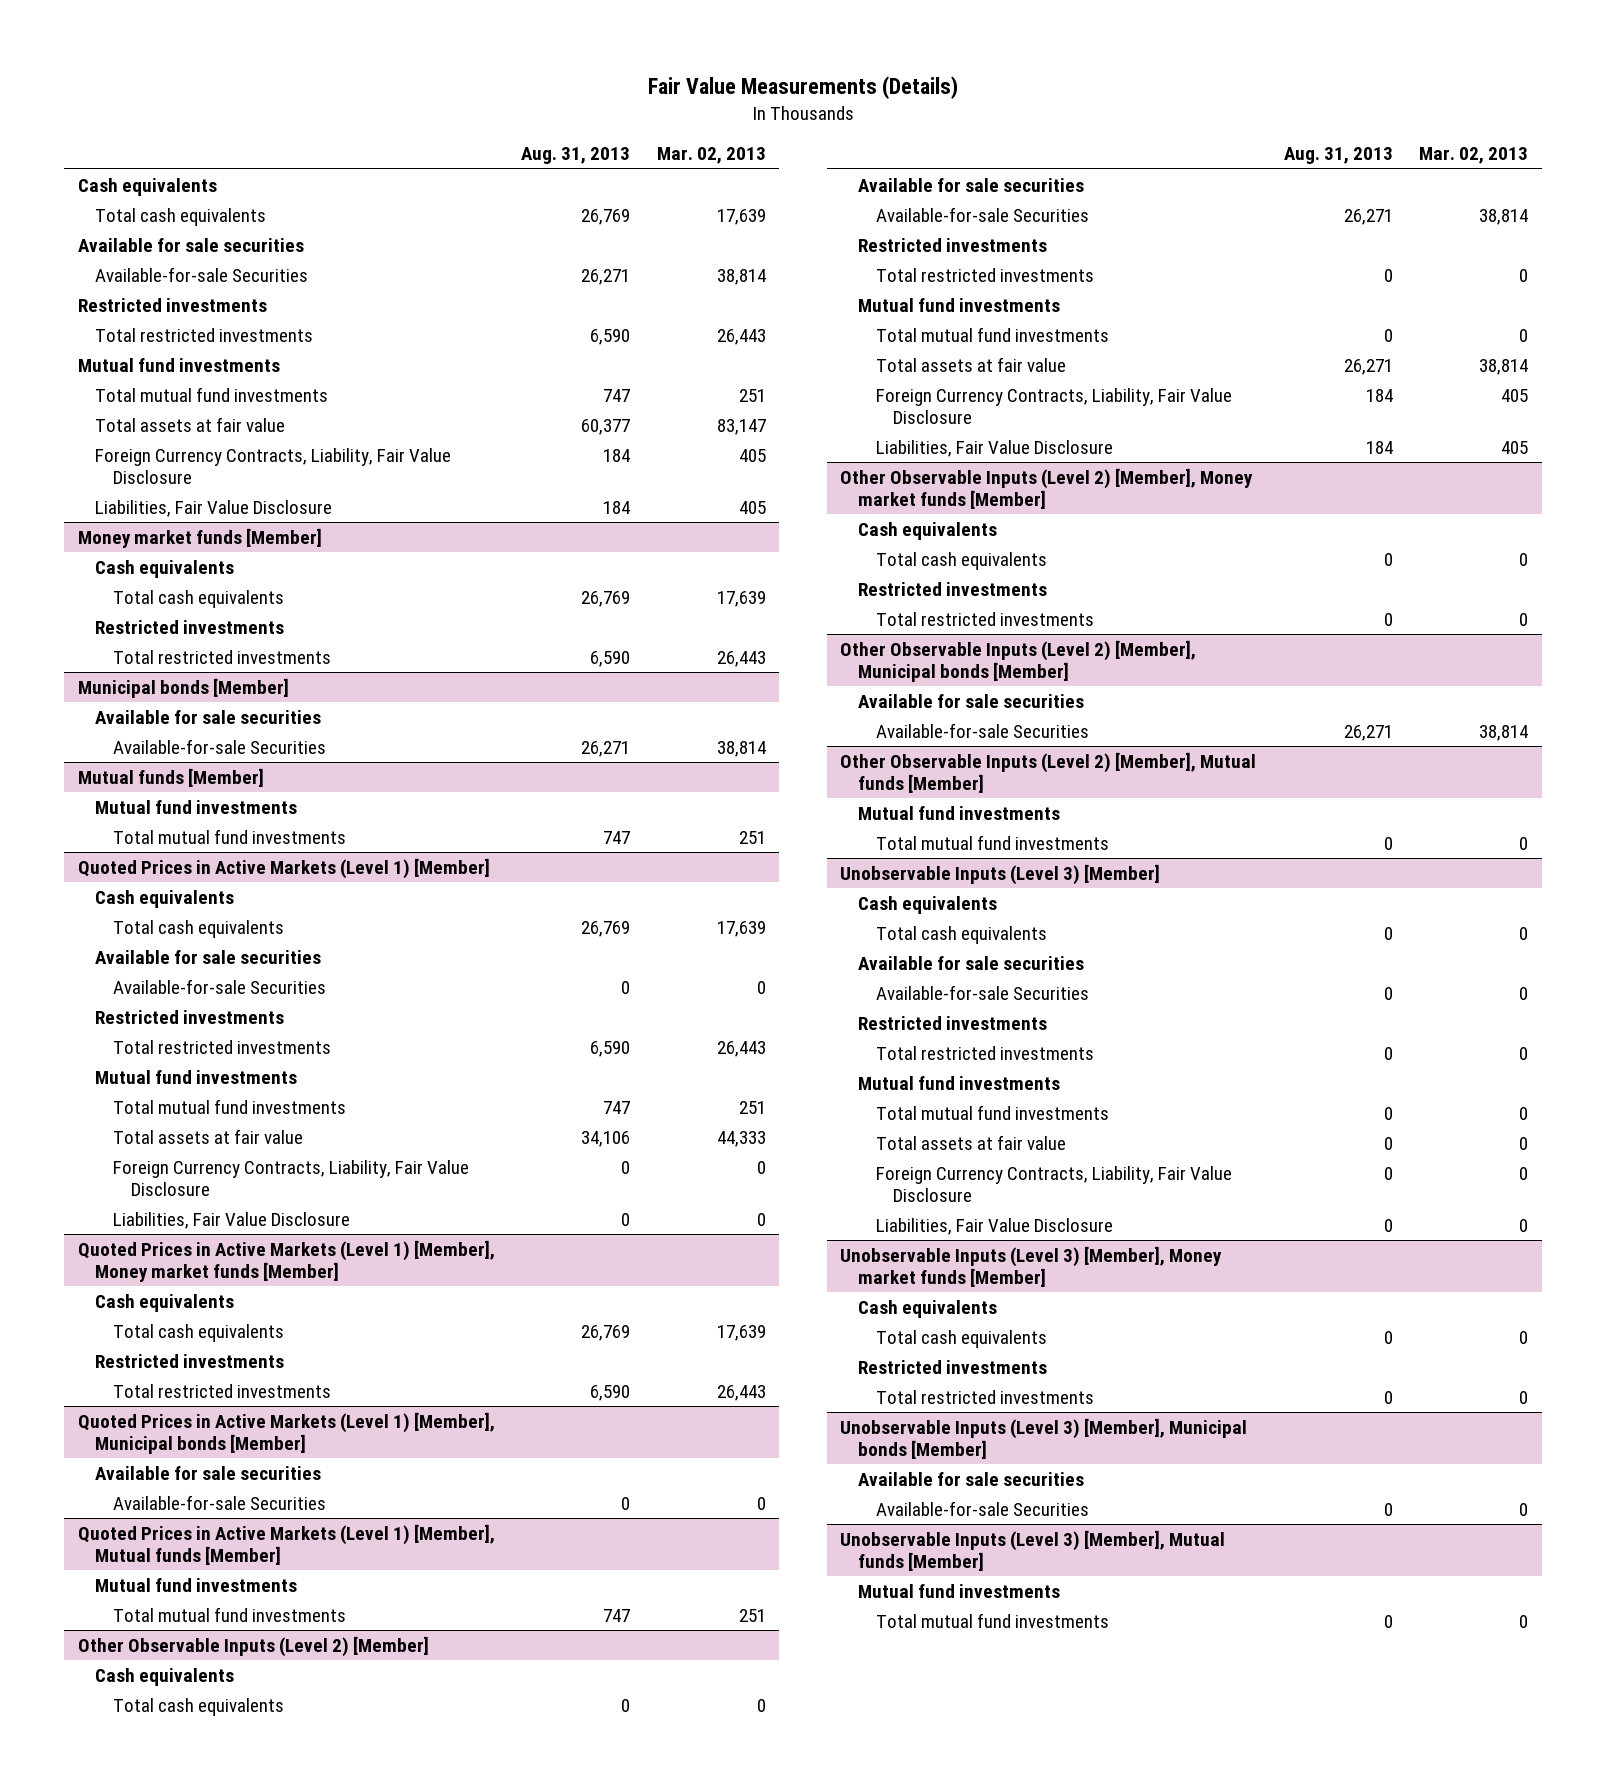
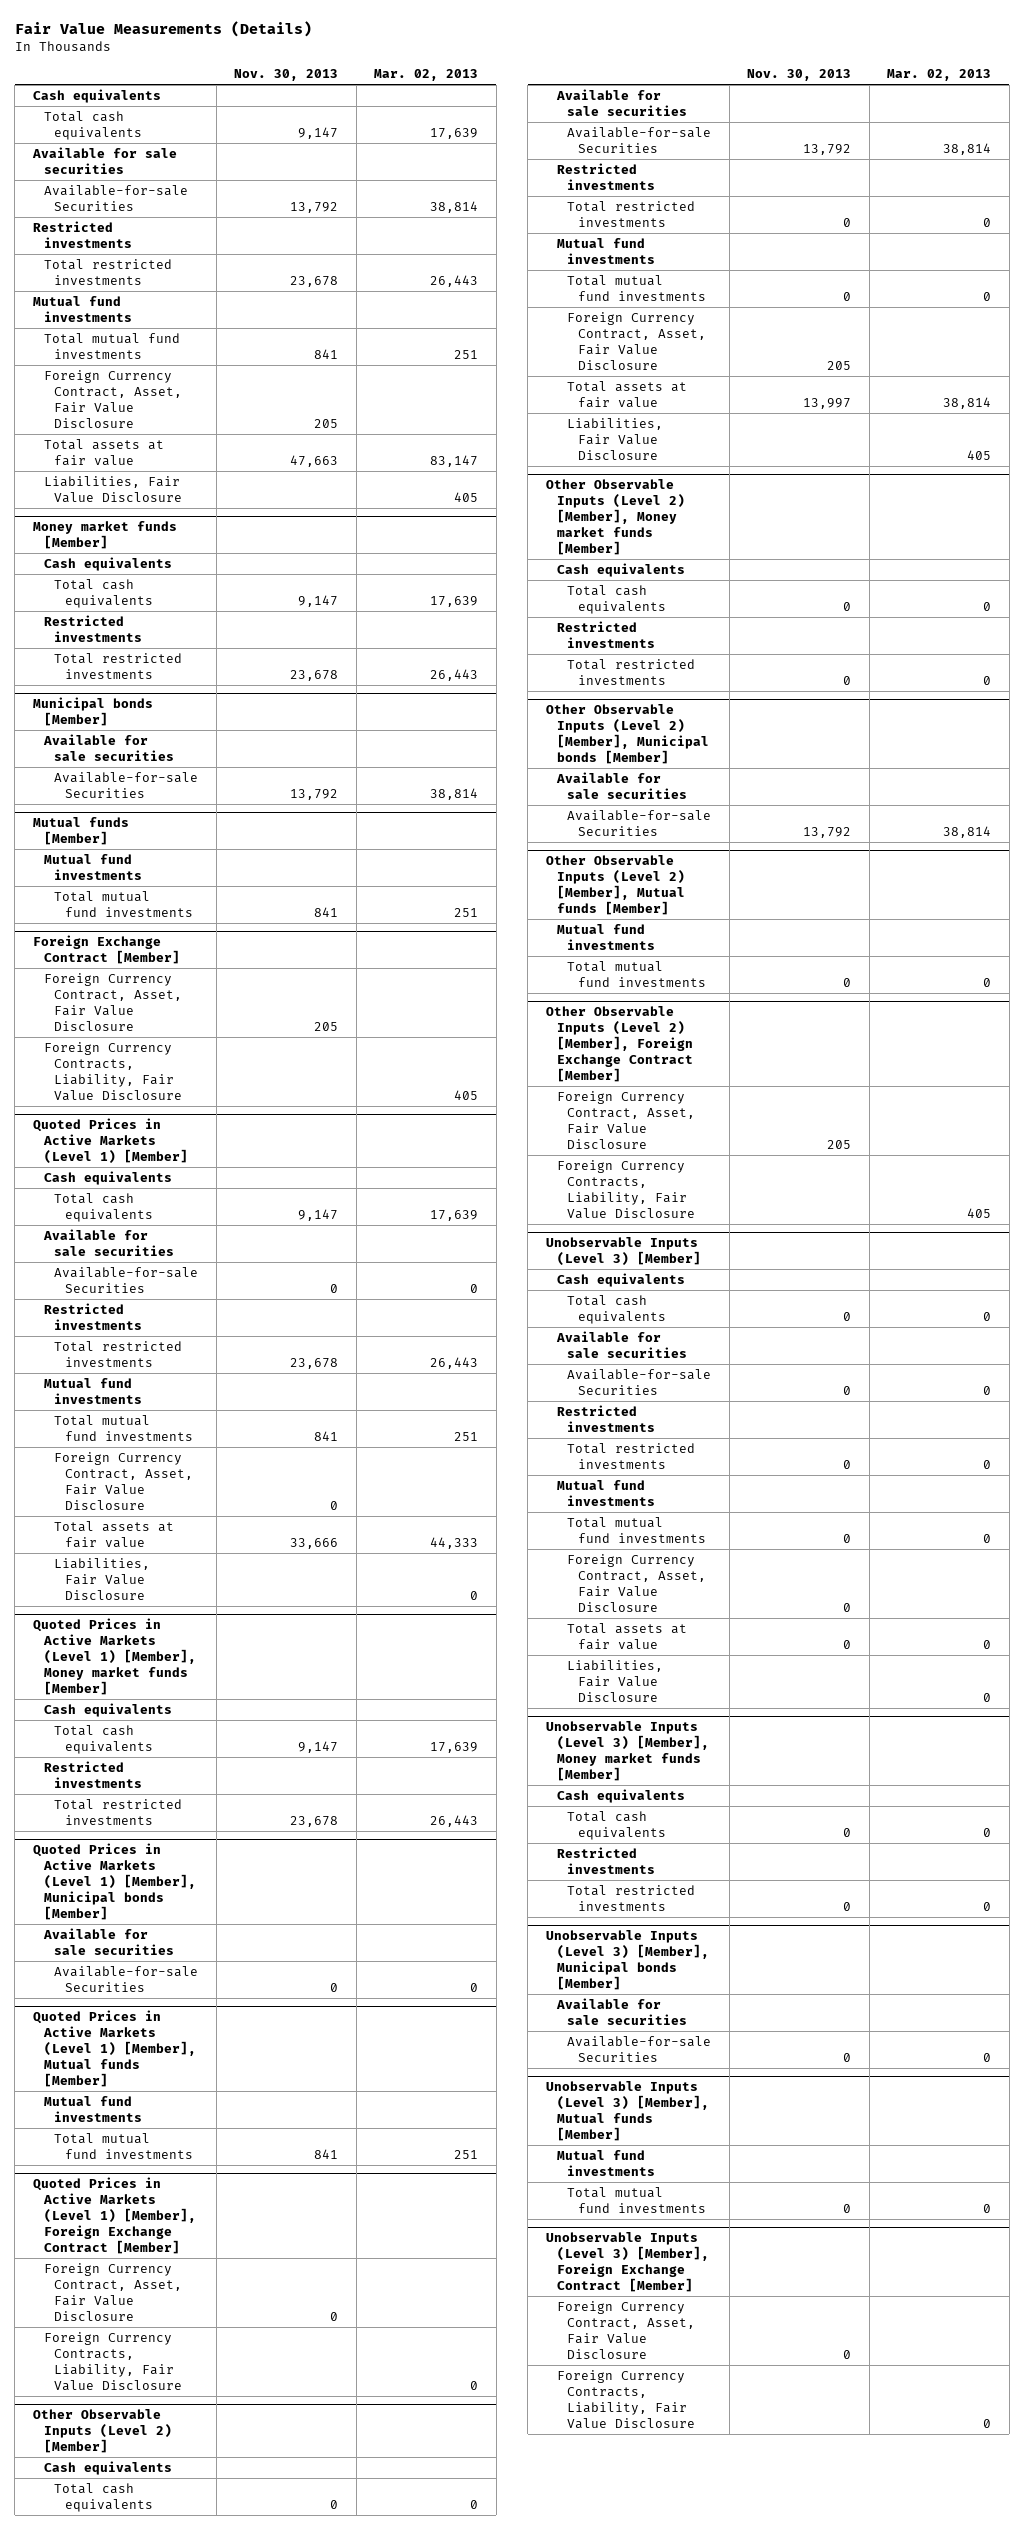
- | Aug. 31, 2013 | Mar. 02, 2013
+ | Nov. 30, 2013 | Mar. 02, 2013
+ Foreign Currency Contract, Asset, Fair Value Disclosure | 205 |
- Foreign Currency Contracts, Liability, Fair Value Disclosure | 184 | 405
+ Foreign Exchange Contract [Member]
+ Foreign Currency Contract, Asset, Fair Value Disclosure | 205 |
+ Foreign Currency Contracts, Liability, Fair Value Disclosure | | 405
@ Quoted Prices in Active Markets (Level 1) [Member]
+ Foreign Currency Contract, Asset, Fair Value Disclosure | 0 |
- Foreign Currency Contracts, Liability, Fair Value Disclosure | 0 | 0
+ Quoted Prices in Active Markets (Level 1) [Member], Foreign Exchange Contract [Member]
+ Foreign Currency Contract, Asset, Fair Value Disclosure | 0 |
+ Foreign Currency Contracts, Liability, Fair Value Disclosure | | 0
@ Other Observable Inputs (Level 2) [Member]
+ Foreign Currency Contract, Asset, Fair Value Disclosure | 205 |
- Foreign Currency Contracts, Liability, Fair Value Disclosure | 184 | 405
+ Other Observable Inputs (Level 2) [Member], Foreign Exchange Contract [Member]
+ Foreign Currency Contract, Asset, Fair Value Disclosure | 205 |
+ Foreign Currency Contracts, Liability, Fair Value Disclosure | | 405
@ Unobservable Inputs (Level 3) [Member]
+ Foreign Currency Contract, Asset, Fair Value Disclosure | 0 |
- Foreign Currency Contracts, Liability, Fair Value Disclosure | 0 | 0
+ Unobservable Inputs (Level 3) [Member], Foreign Exchange Contract [Member]
+ Foreign Currency Contract, Asset, Fair Value Disclosure | 0 |
+ Foreign Currency Contracts, Liability, Fair Value Disclosure | | 0

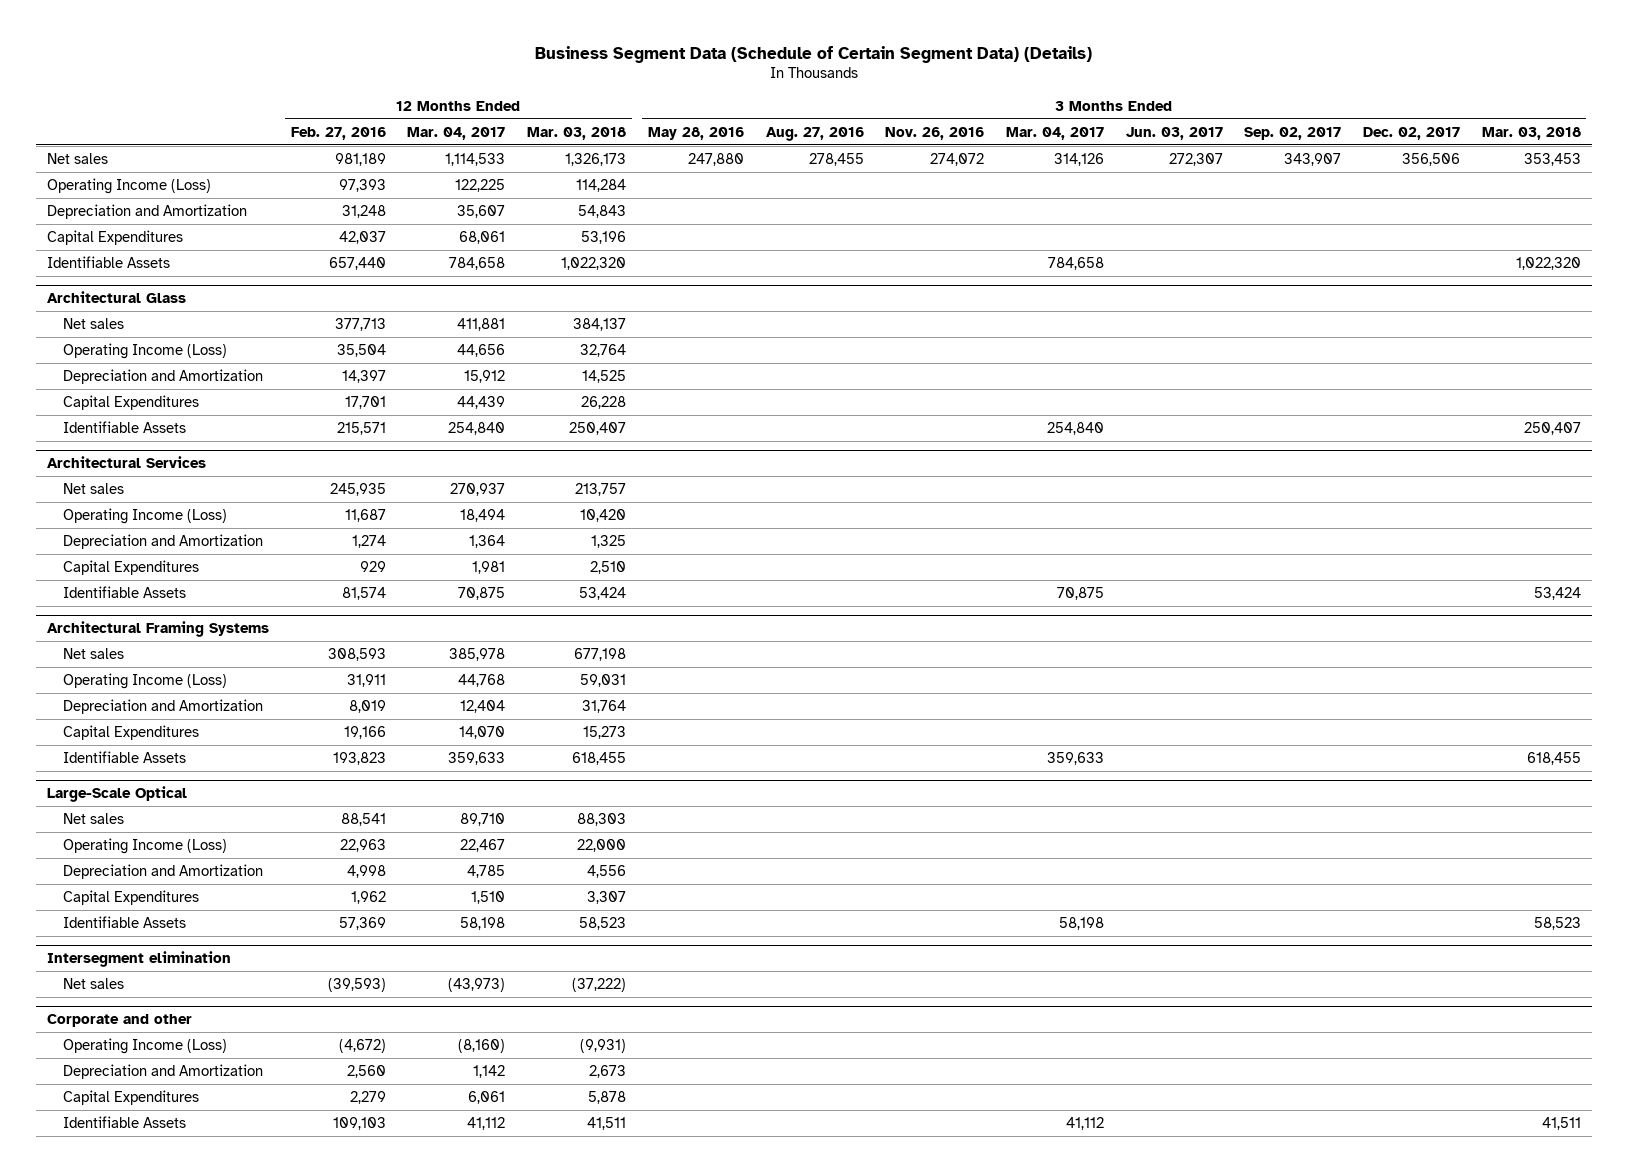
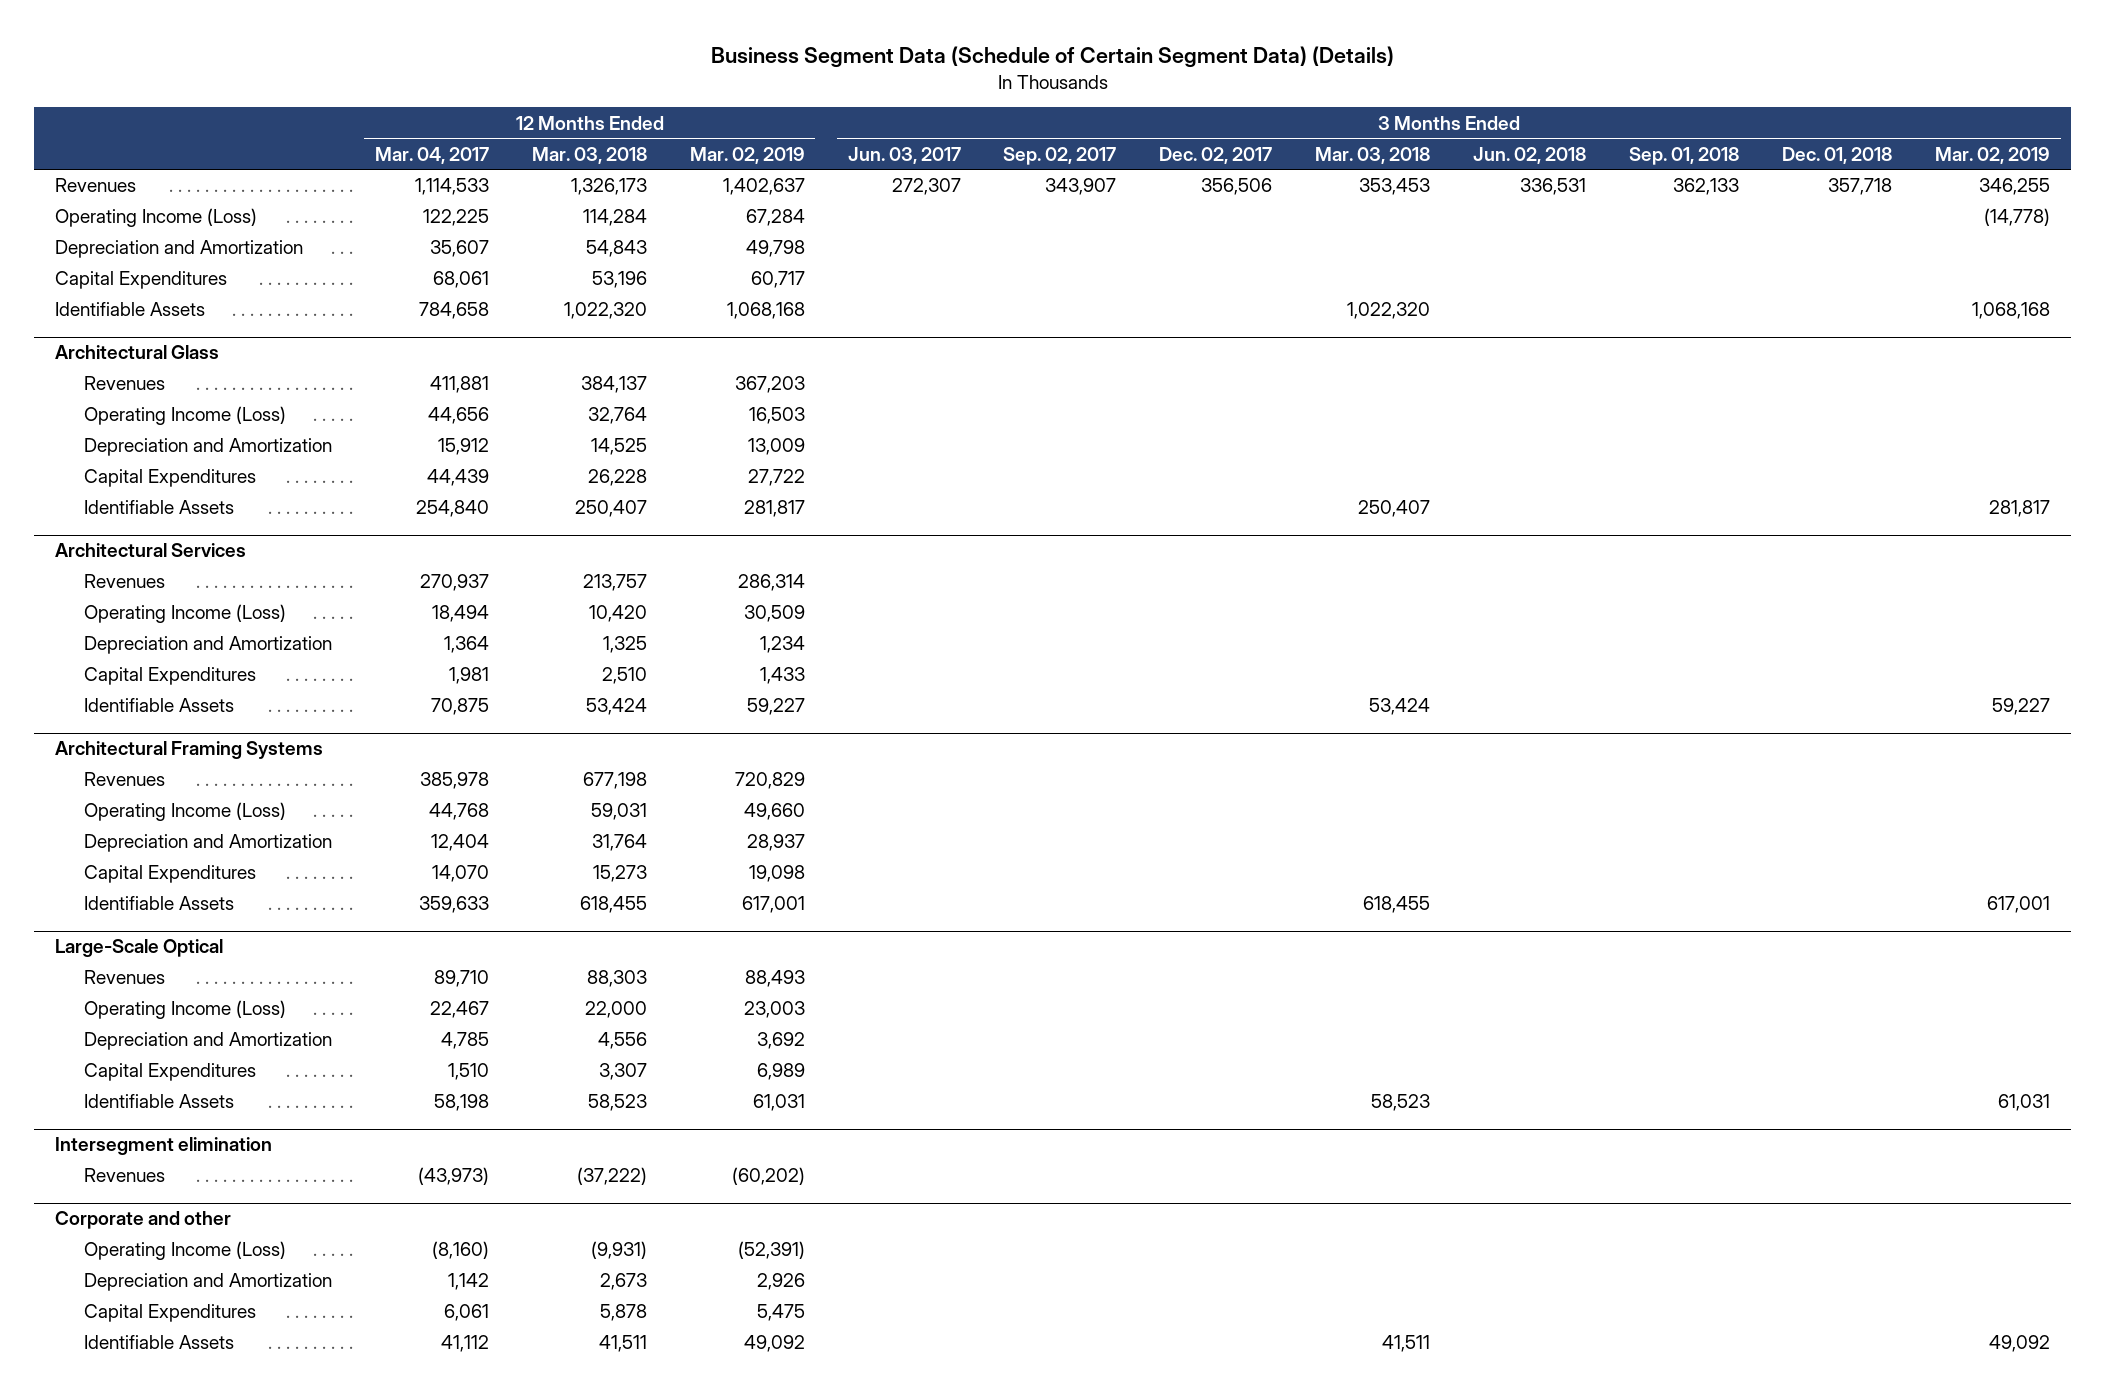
- | 12 Months Ended Feb. 27, 2016 | 12 Months Ended Mar. 04, 2017 | 12 Months Ended Mar. 03, 2018 | 3 Months Ended May 28, 2016 | 3 Months Ended Aug. 27, 2016 | 3 Months Ended Nov. 26, 2016 | 3 Months Ended Mar. 04, 2017 | 3 Months Ended Jun. 03, 2017 | 3 Months Ended Sep. 02, 2017 | 3 Months Ended Dec. 02, 2017 | 3 Months Ended Mar. 03, 2018
+ | 12 Months Ended Mar. 04, 2017 | 12 Months Ended Mar. 03, 2018 | 12 Months Ended Mar. 02, 2019 | 3 Months Ended Jun. 03, 2017 | 3 Months Ended Sep. 02, 2017 | 3 Months Ended Dec. 02, 2017 | 3 Months Ended Mar. 03, 2018 | 3 Months Ended Jun. 02, 2018 | 3 Months Ended Sep. 01, 2018 | 3 Months Ended Dec. 01, 2018 | 3 Months Ended Mar. 02, 2019
- Net sales | 981,189 | 1,114,533 | 1,326,173 | 247,880 | 278,455 | 274,072 | 314,126 | 272,307 | 343,907 | 356,506 | 353,453
+ Revenues | 1,114,533 | 1,326,173 | 1,402,637 | 272,307 | 343,907 | 356,506 | 353,453 | 336,531 | 362,133 | 357,718 | 346,255
@ Architectural Glass
- Net sales | 377,713 | 411,881 | 384,137 | | | | | | | |
+ Revenues | 411,881 | 384,137 | 367,203 | | | | | | | |
@ Architectural Services
- Net sales | 245,935 | 270,937 | 213,757 | | | | | | | |
+ Revenues | 270,937 | 213,757 | 286,314 | | | | | | | |
@ Architectural Framing Systems
- Net sales | 308,593 | 385,978 | 677,198 | | | | | | | |
+ Revenues | 385,978 | 677,198 | 720,829 | | | | | | | |
@ Large-Scale Optical
- Net sales | 88,541 | 89,710 | 88,303 | | | | | | | |
+ Revenues | 89,710 | 88,303 | 88,493 | | | | | | | |
@ Intersegment elimination
- Net sales | (39,593) | (43,973) | (37,222) | | | | | | | |
+ Revenues | (43,973) | (37,222) | (60,202) | | | | | | | |

